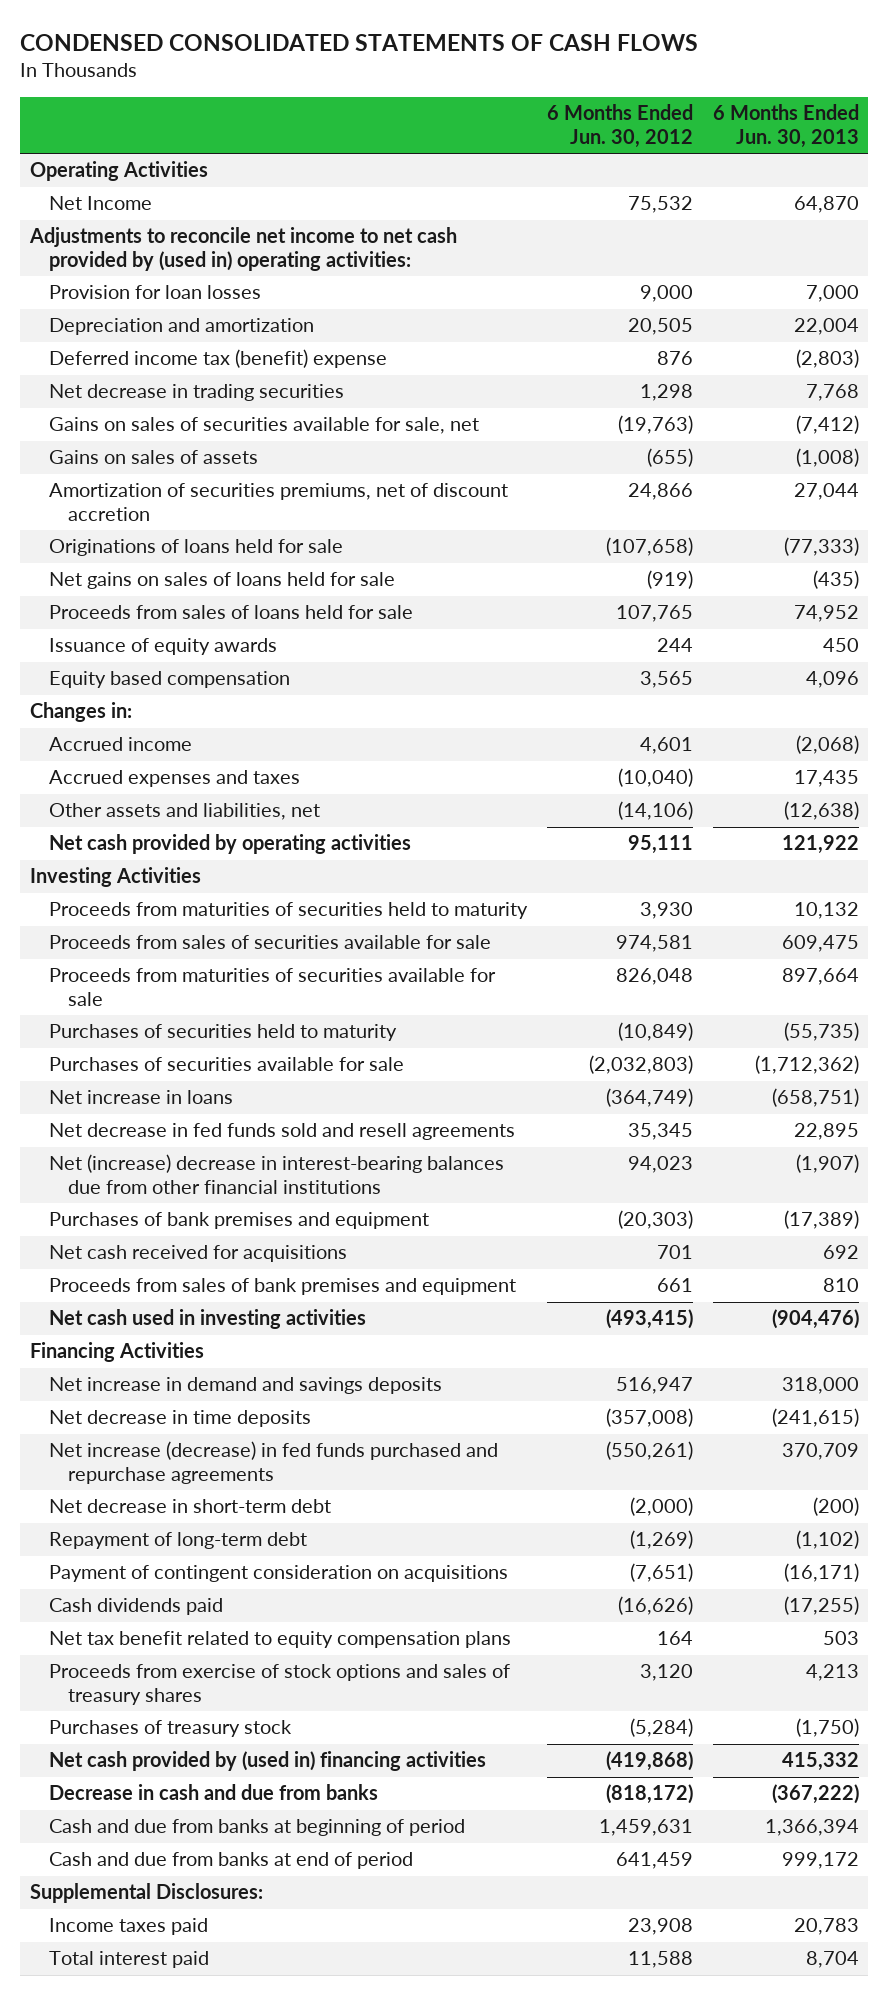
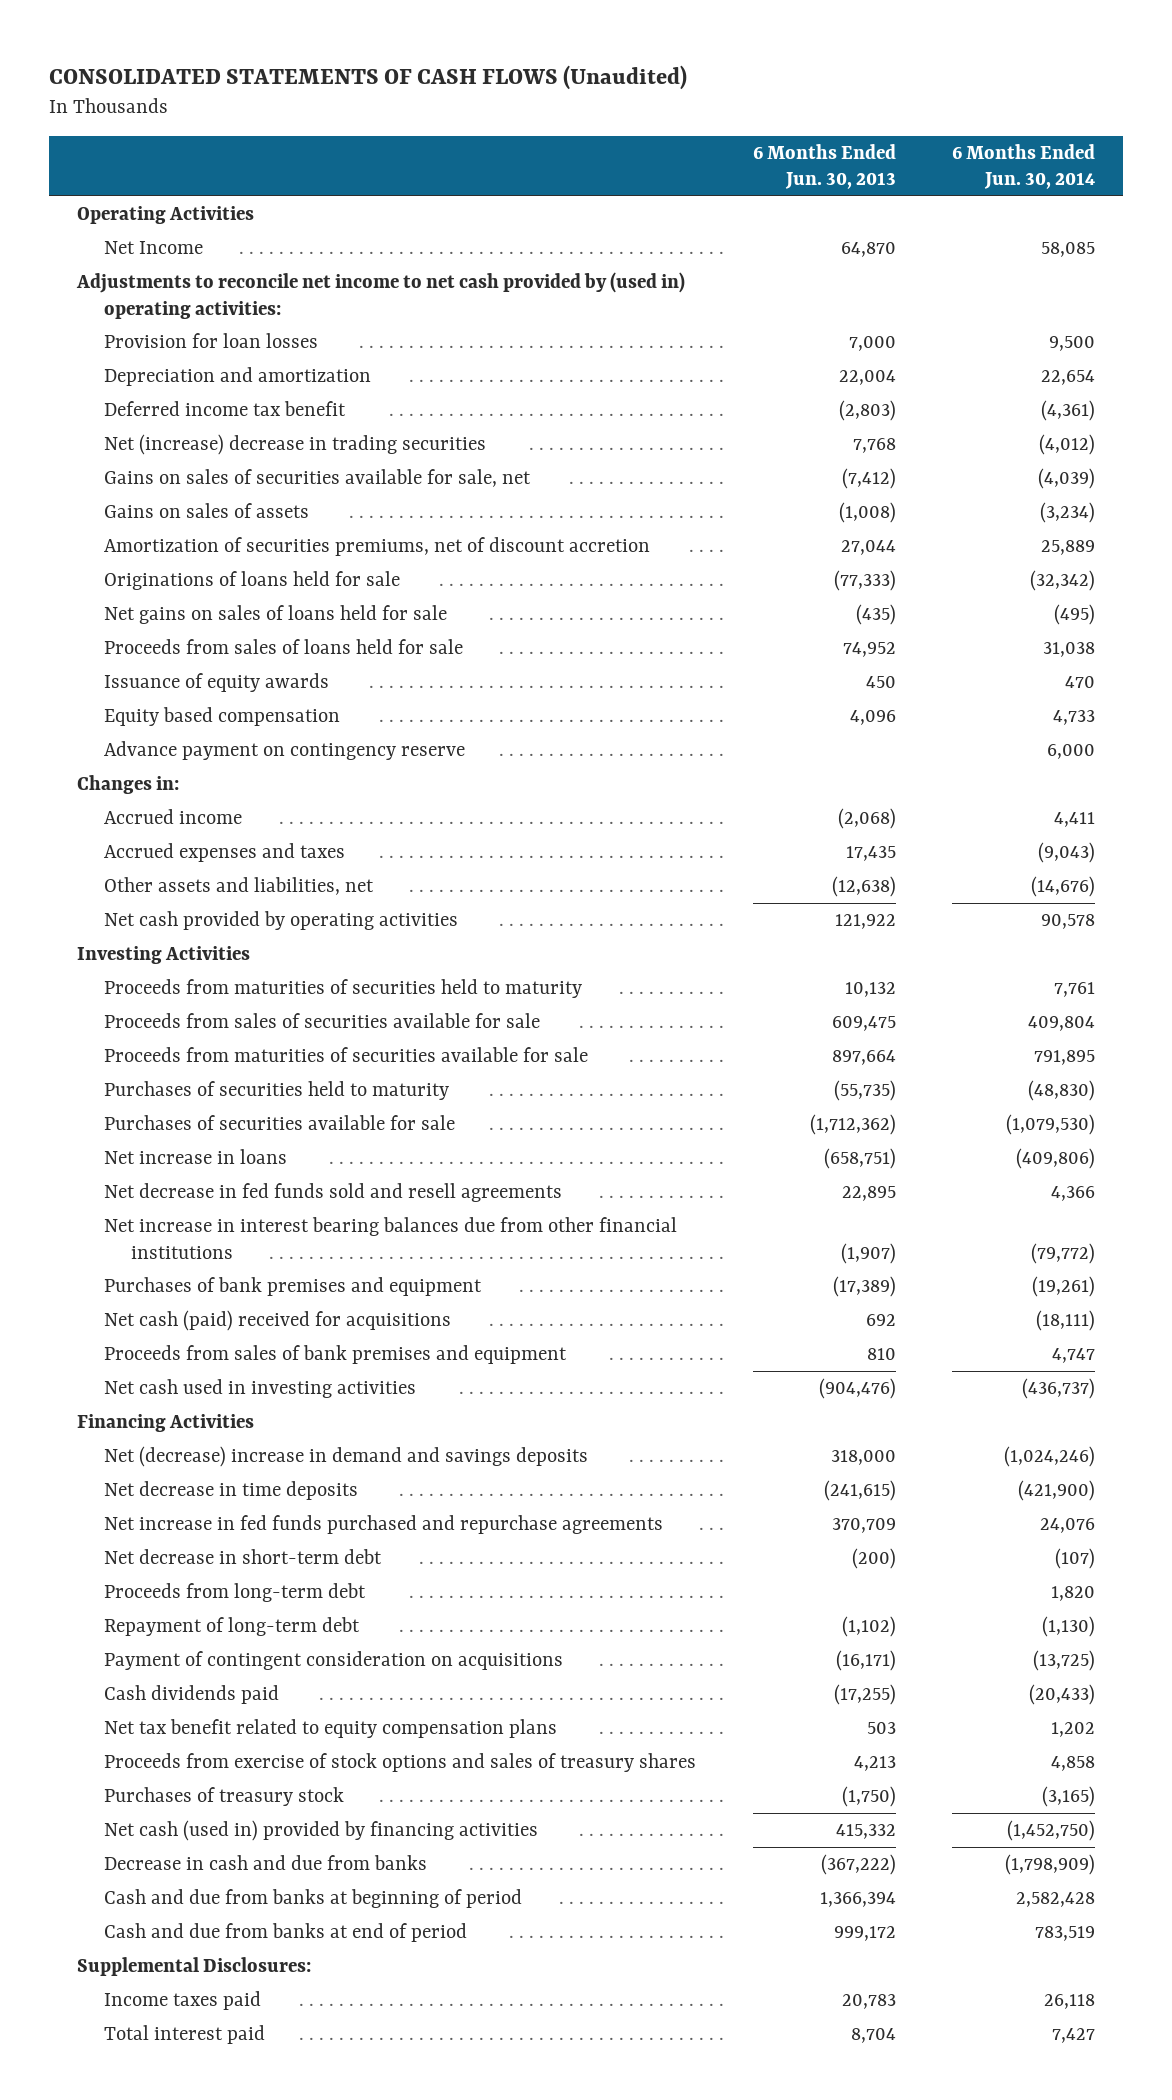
- CONDENSED CONSOLIDATED STATEMENTS OF CASH FLOWS
+ CONSOLIDATED STATEMENTS OF CASH FLOWS (Unaudited)
- | 6 Months Ended Jun. 30, 2012 | 6 Months Ended Jun. 30, 2013
+ | 6 Months Ended Jun. 30, 2013 | 6 Months Ended Jun. 30, 2014
- Deferred income tax (benefit) expense | 876 | (2,803)
- Net decrease in trading securities | 1,298 | 7,768
+ Deferred income tax benefit | (2,803) | (4,361)
+ Net (increase) decrease in trading securities | 7,768 | (4,012)
+ Advance payment on contingency reserve | | 6,000
- Net (increase) decrease in interest-bearing balances due from other financial institutions | 94,023 | (1,907)
+ Net increase in interest bearing balances due from other financial institutions | (1,907) | (79,772)
- Net cash received for acquisitions | 701 | 692
+ Net cash (paid) received for acquisitions | 692 | (18,111)
- Net increase in demand and savings deposits | 516,947 | 318,000
+ Net (decrease) increase in demand and savings deposits | 318,000 | (1,024,246)
- Net increase (decrease) in fed funds purchased and repurchase agreements | (550,261) | 370,709
+ Net increase in fed funds purchased and repurchase agreements | 370,709 | 24,076
+ Proceeds from long-term debt | | 1,820
- Net cash provided by (used in) financing activities | (419,868) | 415,332
+ Net cash (used in) provided by financing activities | 415,332 | (1,452,750)

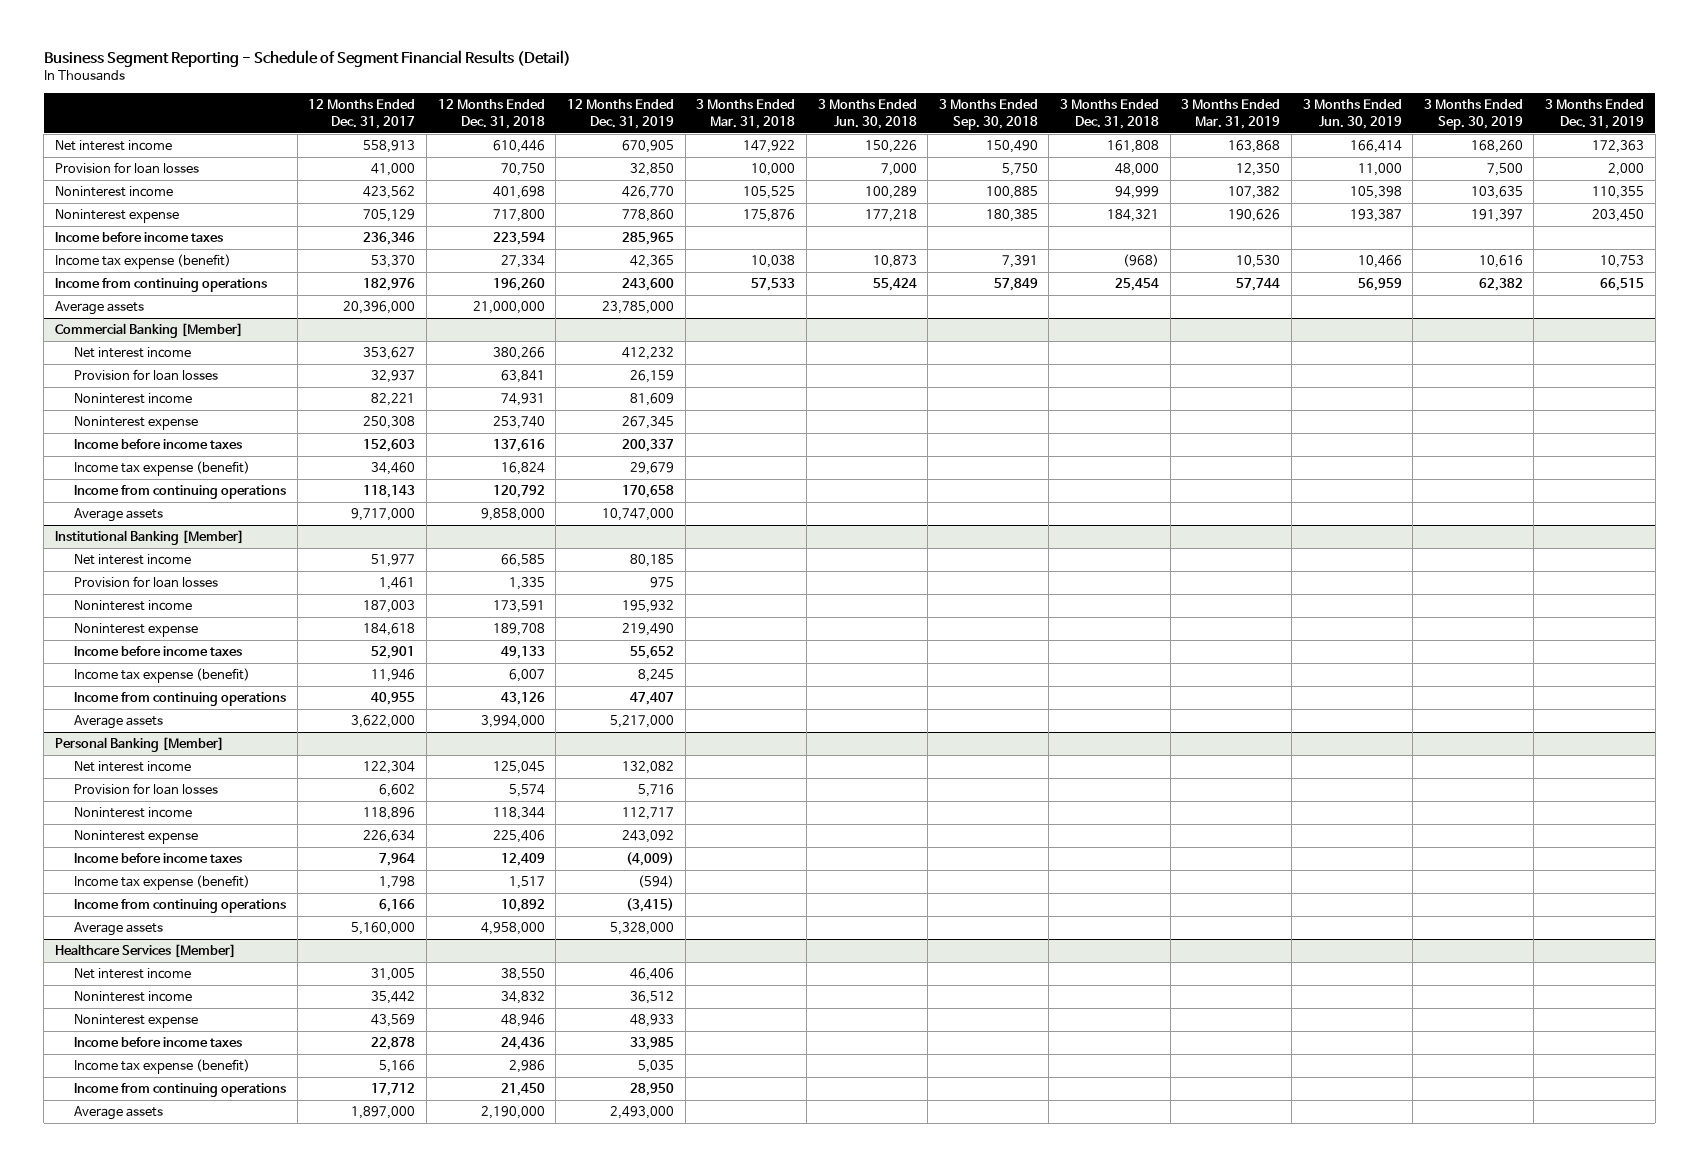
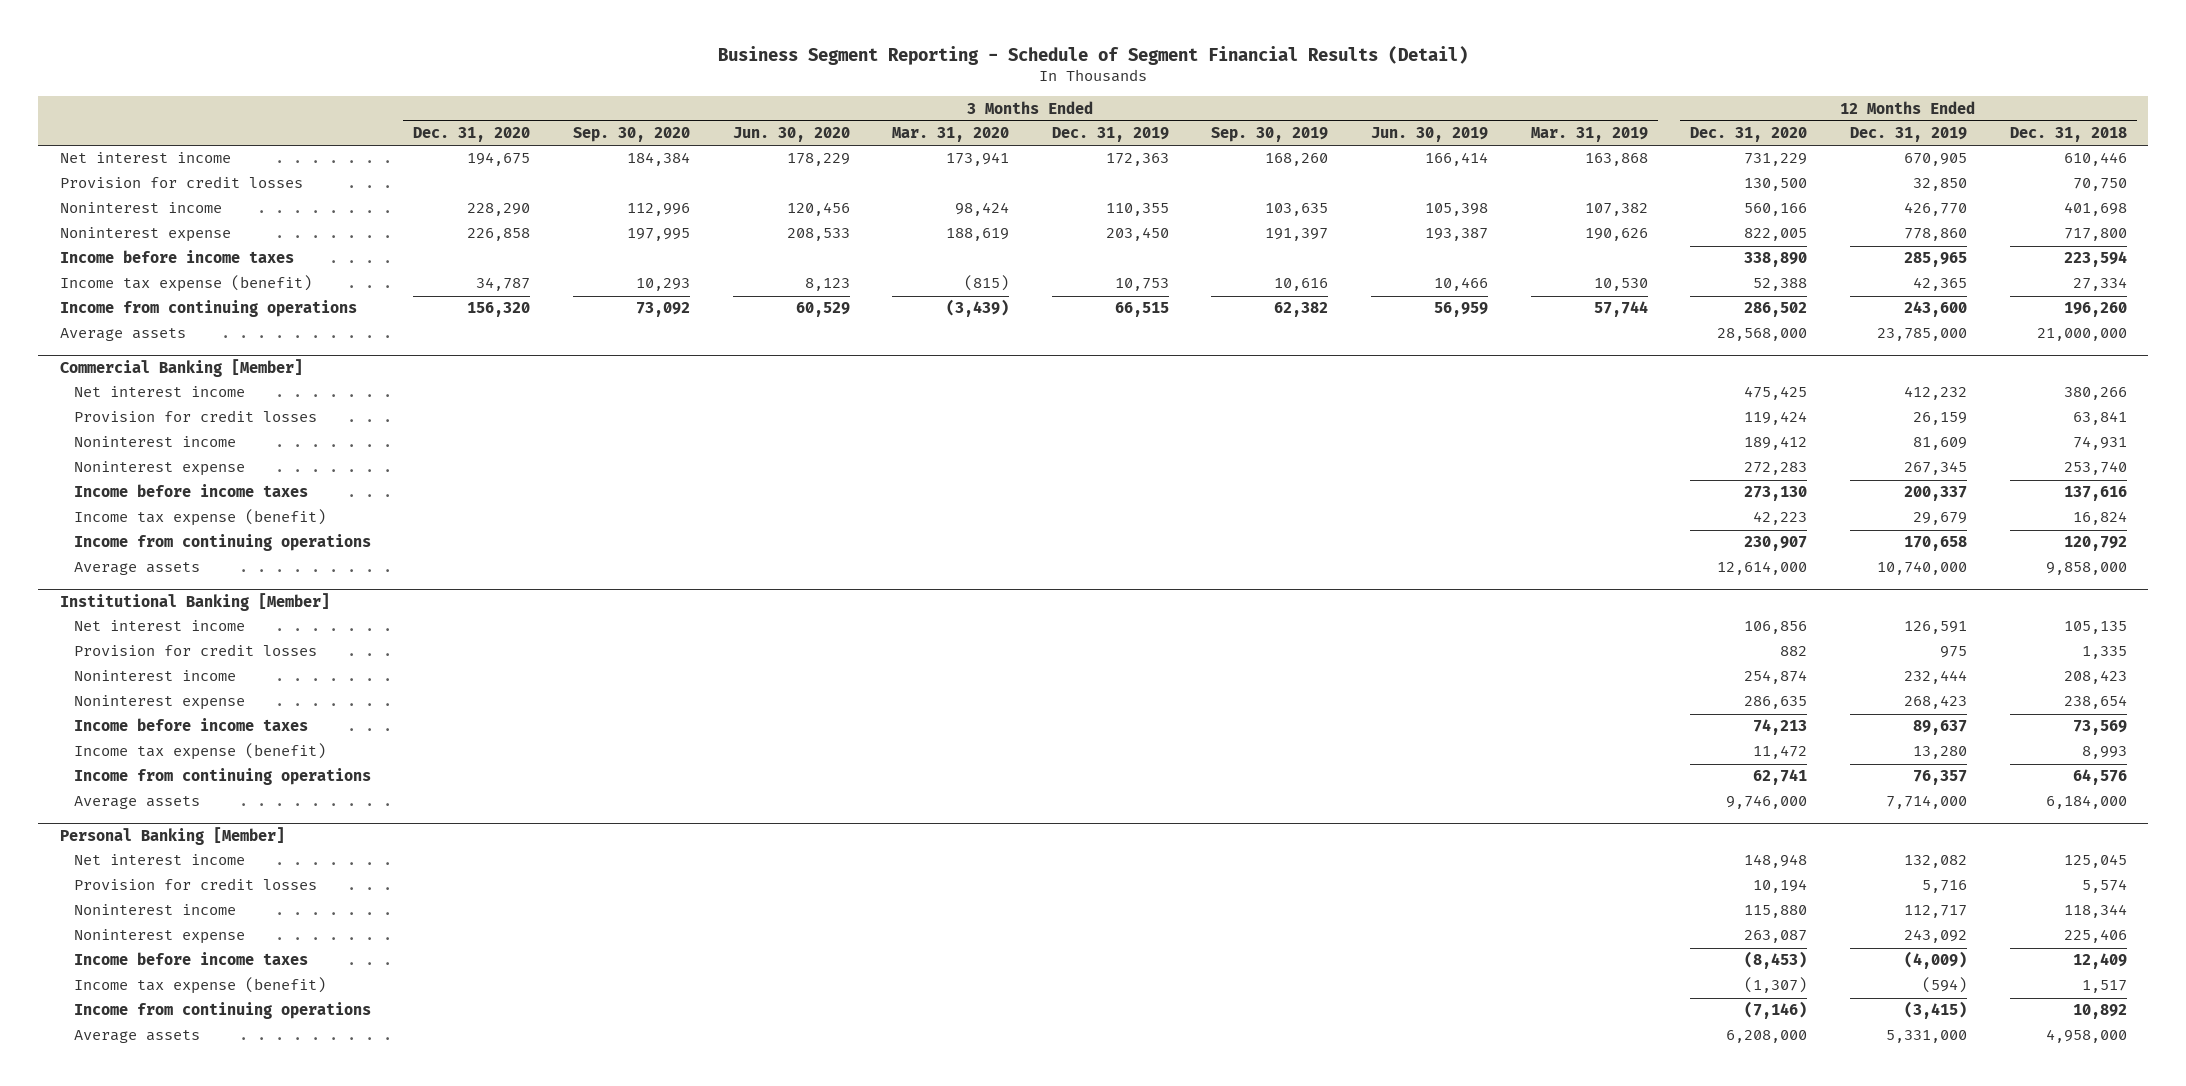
- | 12 Months Ended Dec. 31, 2017 | 12 Months Ended Dec. 31, 2018 | 12 Months Ended Dec. 31, 2019 | 3 Months Ended Mar. 31, 2018 | 3 Months Ended Jun. 30, 2018 | 3 Months Ended Sep. 30, 2018 | 3 Months Ended Dec. 31, 2018 | 3 Months Ended Mar. 31, 2019 | 3 Months Ended Jun. 30, 2019 | 3 Months Ended Sep. 30, 2019 | 3 Months Ended Dec. 31, 2019
+ | 3 Months Ended Dec. 31, 2020 | 3 Months Ended Sep. 30, 2020 | 3 Months Ended Jun. 30, 2020 | 3 Months Ended Mar. 31, 2020 | 3 Months Ended Dec. 31, 2019 | 3 Months Ended Sep. 30, 2019 | 3 Months Ended Jun. 30, 2019 | 3 Months Ended Mar. 31, 2019 | 12 Months Ended Dec. 31, 2020 | 12 Months Ended Dec. 31, 2019 | 12 Months Ended Dec. 31, 2018
- Provision for loan losses | 41,000 | 70,750 | 32,850 | 10,000 | 7,000 | 5,750 | 48,000 | 12,350 | 11,000 | 7,500 | 2,000
+ Provision for credit losses | | | | | | | | | 130,500 | 32,850 | 70,750
@ Commercial Banking [Member]
- Provision for loan losses | 32,937 | 63,841 | 26,159 | | | | | | | |
+ Provision for credit losses | | | | | | | | | 119,424 | 26,159 | 63,841
- Average assets | 9,717,000 | 9,858,000 | 10,747,000 | | | | | | | |
+ Average assets | | | | | | | | | 12,614,000 | 10,740,000 | 9,858,000
@ Institutional Banking [Member]
- Net interest income | 51,977 | 66,585 | 80,185 | | | | | | | |
- Provision for loan losses | 1,461 | 1,335 | 975 | | | | | | | |
- Noninterest income | 187,003 | 173,591 | 195,932 | | | | | | | |
- Noninterest expense | 184,618 | 189,708 | 219,490 | | | | | | | |
- Income before income taxes | 52,901 | 49,133 | 55,652 | | | | | | | |
- Income tax expense (benefit) | 11,946 | 6,007 | 8,245 | | | | | | | |
- Income from continuing operations | 40,955 | 43,126 | 47,407 | | | | | | | |
- Average assets | 3,622,000 | 3,994,000 | 5,217,000 | | | | | | | |
+ Net interest income | | | | | | | | | 106,856 | 126,591 | 105,135
+ Provision for credit losses | | | | | | | | | 882 | 975 | 1,335
+ Noninterest income | | | | | | | | | 254,874 | 232,444 | 208,423
+ Noninterest expense | | | | | | | | | 286,635 | 268,423 | 238,654
+ Income before income taxes | | | | | | | | | 74,213 | 89,637 | 73,569
+ Income tax expense (benefit) | | | | | | | | | 11,472 | 13,280 | 8,993
+ Income from continuing operations | | | | | | | | | 62,741 | 76,357 | 64,576
+ Average assets | | | | | | | | | 9,746,000 | 7,714,000 | 6,184,000
@ Personal Banking [Member]
- Provision for loan losses | 6,602 | 5,574 | 5,716 | | | | | | | |
+ Provision for credit losses | | | | | | | | | 10,194 | 5,716 | 5,574
- Average assets | 5,160,000 | 4,958,000 | 5,328,000 | | | | | | | |
- Healthcare Services [Member]
- Net interest income | 31,005 | 38,550 | 46,406 | | | | | | | |
- Noninterest income | 35,442 | 34,832 | 36,512 | | | | | | | |
- Noninterest expense | 43,569 | 48,946 | 48,933 | | | | | | | |
- Income before income taxes | 22,878 | 24,436 | 33,985 | | | | | | | |
- Income tax expense (benefit) | 5,166 | 2,986 | 5,035 | | | | | | | |
- Income from continuing operations | 17,712 | 21,450 | 28,950 | | | | | | | |
- Average assets | 1,897,000 | 2,190,000 | 2,493,000 | | | | | | | |
@ Personal Banking [Member]
+ Average assets | | | | | | | | | 6,208,000 | 5,331,000 | 4,958,000

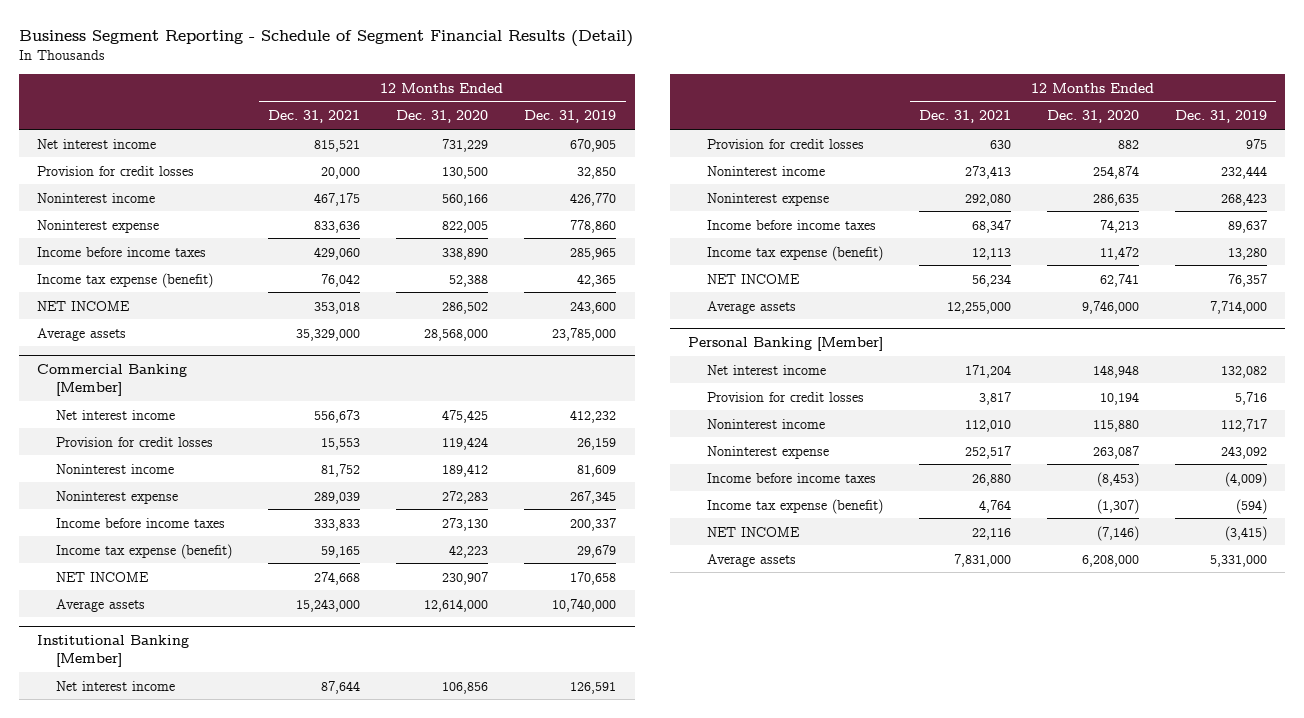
- | 3 Months Ended Dec. 31, 2020 | 3 Months Ended Sep. 30, 2020 | 3 Months Ended Jun. 30, 2020 | 3 Months Ended Mar. 31, 2020 | 3 Months Ended Dec. 31, 2019 | 3 Months Ended Sep. 30, 2019 | 3 Months Ended Jun. 30, 2019 | 3 Months Ended Mar. 31, 2019 | 12 Months Ended Dec. 31, 2020 | 12 Months Ended Dec. 31, 2019 | 12 Months Ended Dec. 31, 2018
+ | 12 Months Ended Dec. 31, 2021 | 12 Months Ended Dec. 31, 2020 | 12 Months Ended Dec. 31, 2019
- Income from continuing operations | 156,320 | 73,092 | 60,529 | (3,439) | 66,515 | 62,382 | 56,959 | 57,744 | 286,502 | 243,600 | 196,260
+ NET INCOME | 353,018 | 286,502 | 243,600
@ Commercial Banking [Member]
- Income from continuing operations | | | | | | | | | 230,907 | 170,658 | 120,792
+ NET INCOME | 274,668 | 230,907 | 170,658
@ Institutional Banking [Member]
- Income from continuing operations | | | | | | | | | 62,741 | 76,357 | 64,576
+ NET INCOME | 56,234 | 62,741 | 76,357
@ Personal Banking [Member]
- Income from continuing operations | | | | | | | | | (7,146) | (3,415) | 10,892
+ NET INCOME | 22,116 | (7,146) | (3,415)

